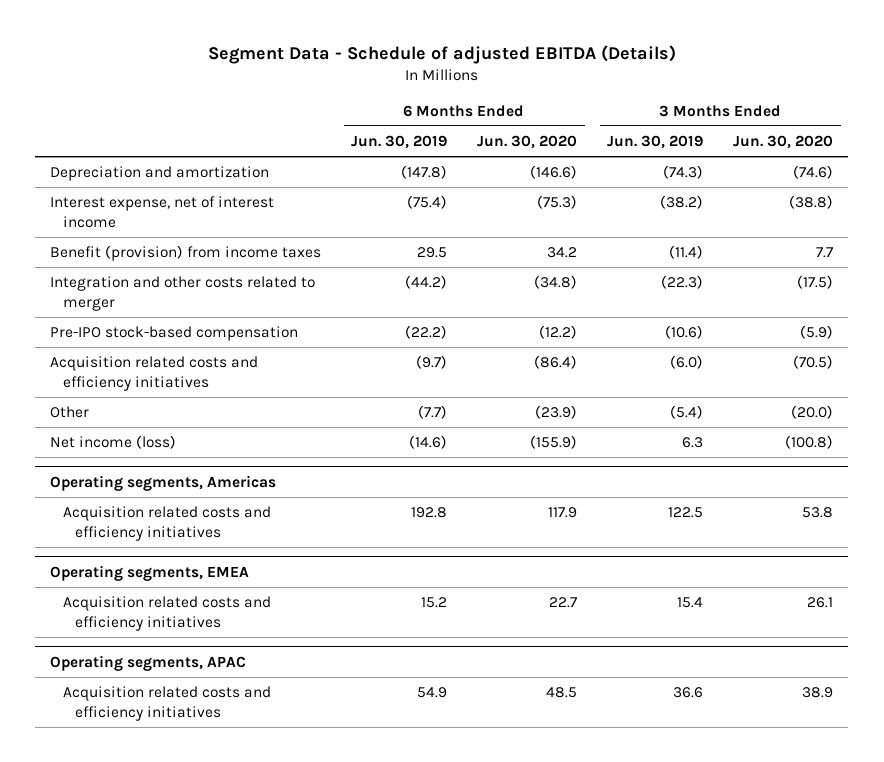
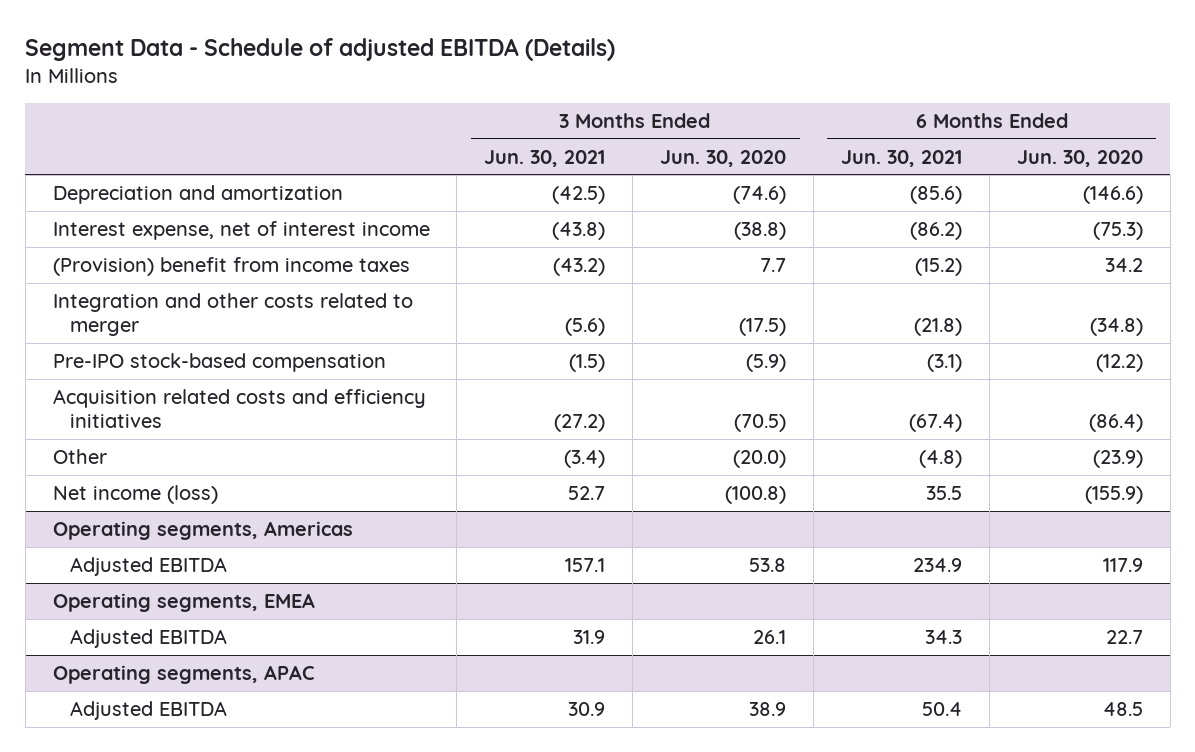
- | 6 Months Ended Jun. 30, 2019 | 6 Months Ended Jun. 30, 2020 | 3 Months Ended Jun. 30, 2019 | 3 Months Ended Jun. 30, 2020
+ | 3 Months Ended Jun. 30, 2021 | 3 Months Ended Jun. 30, 2020 | 6 Months Ended Jun. 30, 2021 | 6 Months Ended Jun. 30, 2020
- Benefit (provision) from income taxes | 29.5 | 34.2 | (11.4) | 7.7
+ (Provision) benefit from income taxes | (43.2) | 7.7 | (15.2) | 34.2
@ Operating segments, Americas
- Acquisition related costs and efficiency initiatives | 192.8 | 117.9 | 122.5 | 53.8
+ Adjusted EBITDA | 157.1 | 53.8 | 234.9 | 117.9
@ Operating segments, EMEA
- Acquisition related costs and efficiency initiatives | 15.2 | 22.7 | 15.4 | 26.1
+ Adjusted EBITDA | 31.9 | 26.1 | 34.3 | 22.7
@ Operating segments, APAC
- Acquisition related costs and efficiency initiatives | 54.9 | 48.5 | 36.6 | 38.9
+ Adjusted EBITDA | 30.9 | 38.9 | 50.4 | 48.5

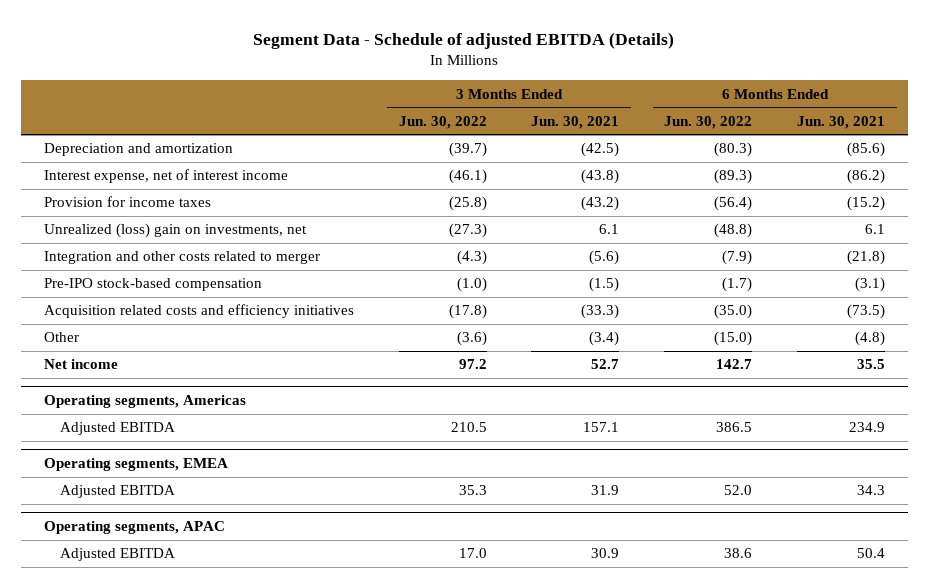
- | 3 Months Ended Jun. 30, 2021 | 3 Months Ended Jun. 30, 2020 | 6 Months Ended Jun. 30, 2021 | 6 Months Ended Jun. 30, 2020
+ | 3 Months Ended Jun. 30, 2022 | 3 Months Ended Jun. 30, 2021 | 6 Months Ended Jun. 30, 2022 | 6 Months Ended Jun. 30, 2021
- (Provision) benefit from income taxes | (43.2) | 7.7 | (15.2) | 34.2
+ Provision for income taxes | (25.8) | (43.2) | (56.4) | (15.2)
+ Unrealized (loss) gain on investments, net | (27.3) | 6.1 | (48.8) | 6.1
- Acquisition related costs and efficiency initiatives | (27.2) | (70.5) | (67.4) | (86.4)
+ Acquisition related costs and efficiency initiatives | (17.8) | (33.3) | (35.0) | (73.5)
- Net income (loss) | 52.7 | (100.8) | 35.5 | (155.9)
+ Net income | 97.2 | 52.7 | 142.7 | 35.5

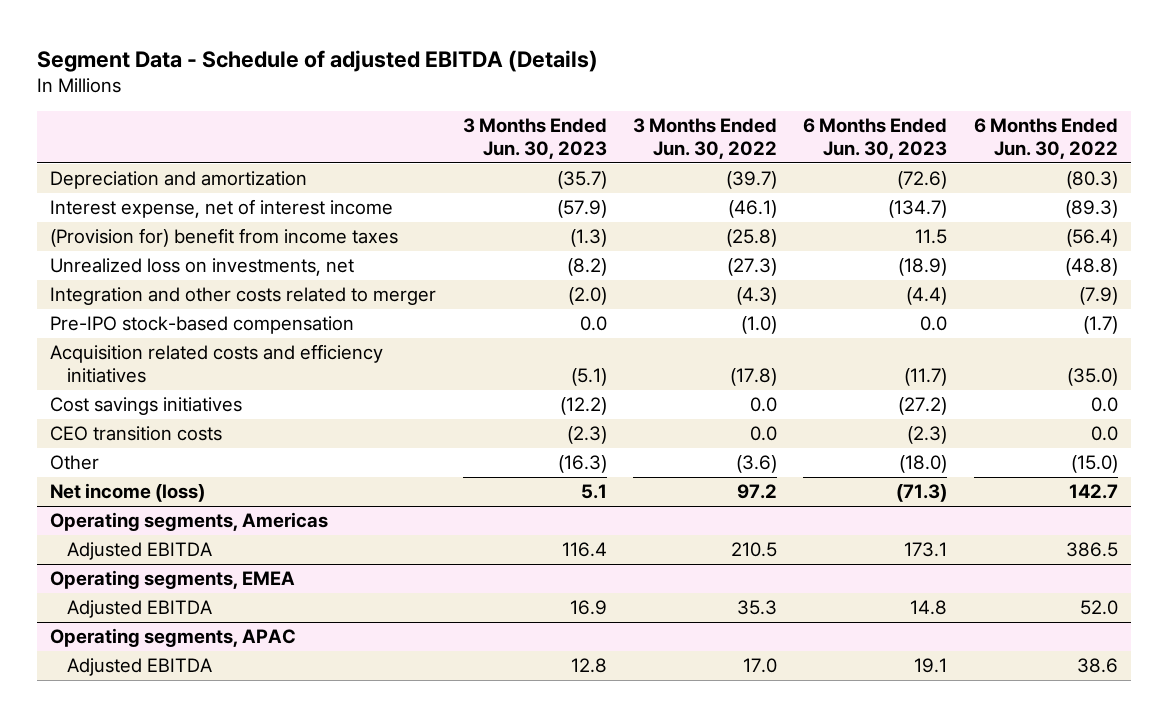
- | 3 Months Ended Jun. 30, 2022 | 3 Months Ended Jun. 30, 2021 | 6 Months Ended Jun. 30, 2022 | 6 Months Ended Jun. 30, 2021
+ | 3 Months Ended Jun. 30, 2023 | 3 Months Ended Jun. 30, 2022 | 6 Months Ended Jun. 30, 2023 | 6 Months Ended Jun. 30, 2022
- Provision for income taxes | (25.8) | (43.2) | (56.4) | (15.2)
- Unrealized (loss) gain on investments, net | (27.3) | 6.1 | (48.8) | 6.1
+ (Provision for) benefit from income taxes | (1.3) | (25.8) | 11.5 | (56.4)
+ Unrealized loss on investments, net | (8.2) | (27.3) | (18.9) | (48.8)
+ Cost savings initiatives | (12.2) | 0.0 | (27.2) | 0.0
+ CEO transition costs | (2.3) | 0.0 | (2.3) | 0.0
- Net income | 97.2 | 52.7 | 142.7 | 35.5
+ Net income (loss) | 5.1 | 97.2 | (71.3) | 142.7

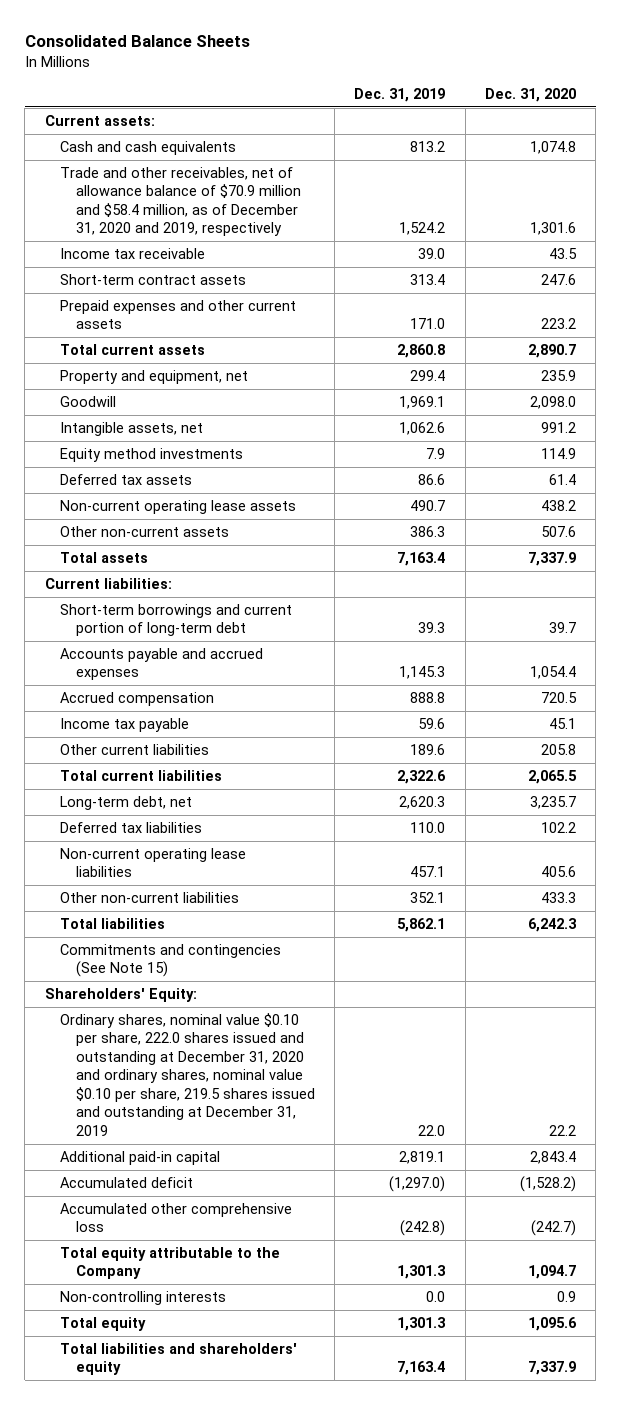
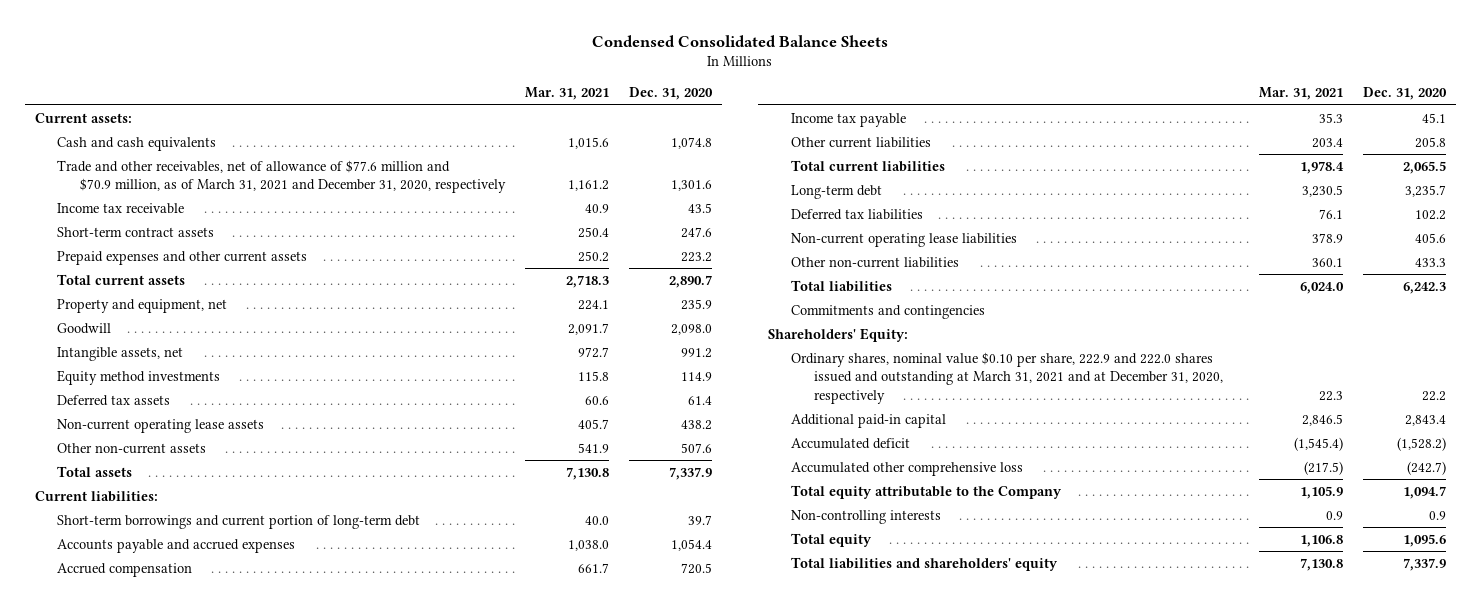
- Consolidated Balance Sheets
+ Condensed Consolidated Balance Sheets
- | Dec. 31, 2019 | Dec. 31, 2020
+ | Mar. 31, 2021 | Dec. 31, 2020
- Trade and other receivables, net of allowance balance of $70.9 million and $58.4 million, as of December 31, 2020 and 2019, respectively | 1,524.2 | 1,301.6
+ Trade and other receivables, net of allowance of $77.6 million and $70.9 million, as of March 31, 2021 and December 31, 2020, respectively | 1,161.2 | 1,301.6
- Long-term debt, net | 2,620.3 | 3,235.7
+ Long-term debt | 3,230.5 | 3,235.7
- Commitments and contingencies (See Note 15)
+ Commitments and contingencies
- Ordinary shares, nominal value $0.10 per share, 222.0 shares issued and outstanding at December 31, 2020 and ordinary shares, nominal value $0.10 per share, 219.5 shares issued and outstanding at December 31, 2019 | 22.0 | 22.2
+ Ordinary shares, nominal value $0.10 per share, 222.9 and 222.0 shares issued and outstanding at March 31, 2021 and at December 31, 2020, respectively | 22.3 | 22.2

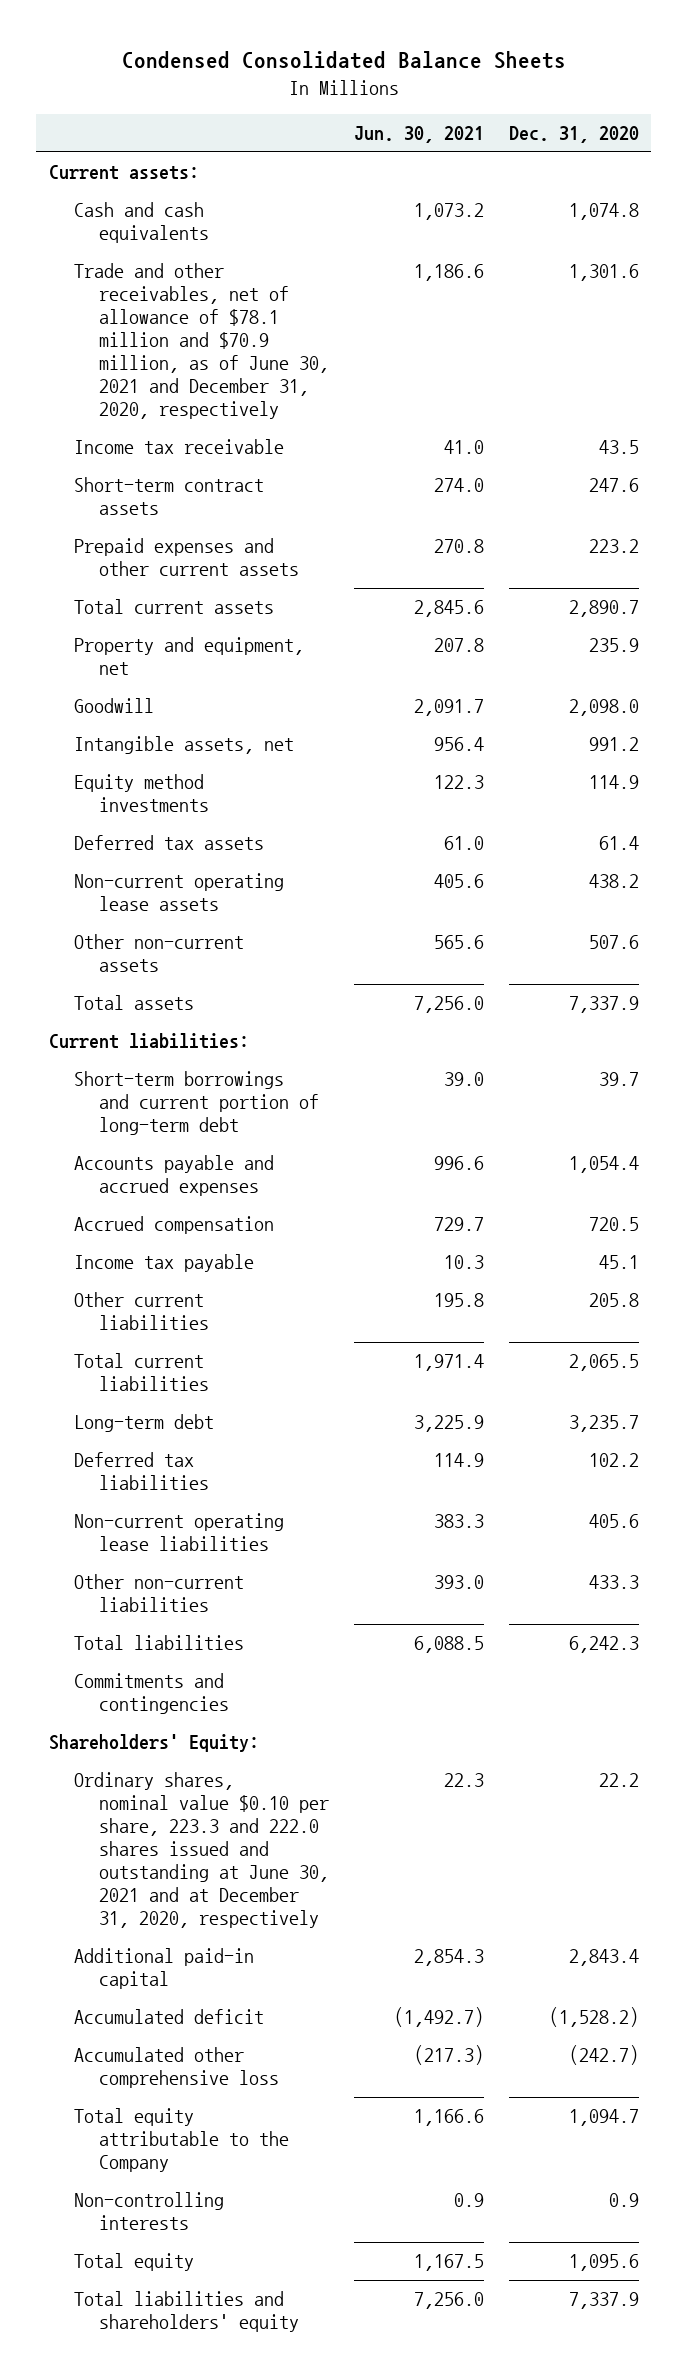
- | Mar. 31, 2021 | Dec. 31, 2020
+ | Jun. 30, 2021 | Dec. 31, 2020
- Trade and other receivables, net of allowance of $77.6 million and $70.9 million, as of March 31, 2021 and December 31, 2020, respectively | 1,161.2 | 1,301.6
+ Trade and other receivables, net of allowance of $78.1 million and $70.9 million, as of June 30, 2021 and December 31, 2020, respectively | 1,186.6 | 1,301.6
- Ordinary shares, nominal value $0.10 per share, 222.9 and 222.0 shares issued and outstanding at March 31, 2021 and at December 31, 2020, respectively | 22.3 | 22.2
+ Ordinary shares, nominal value $0.10 per share, 223.3 and 222.0 shares issued and outstanding at June 30, 2021 and at December 31, 2020, respectively | 22.3 | 22.2

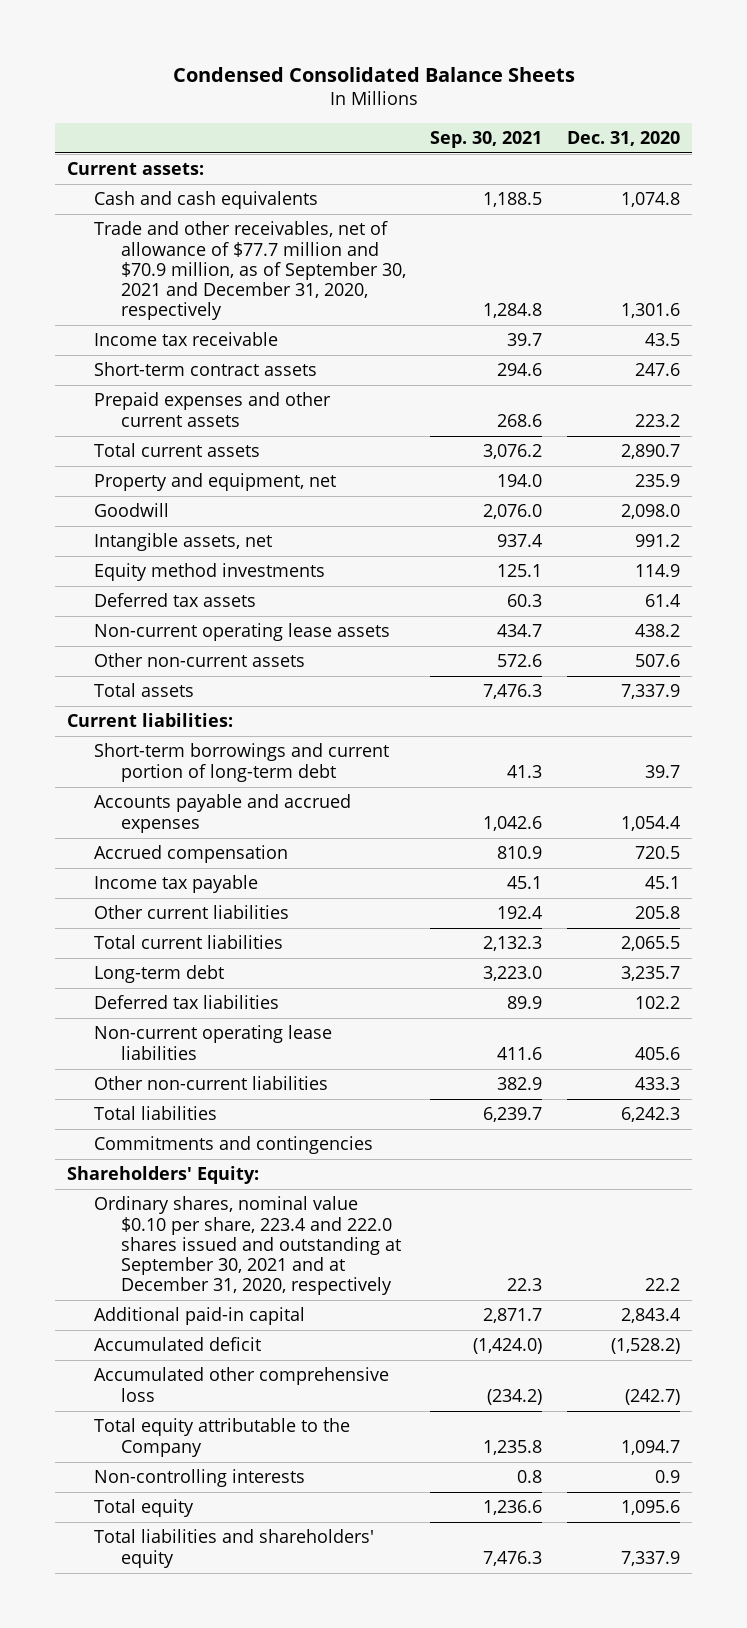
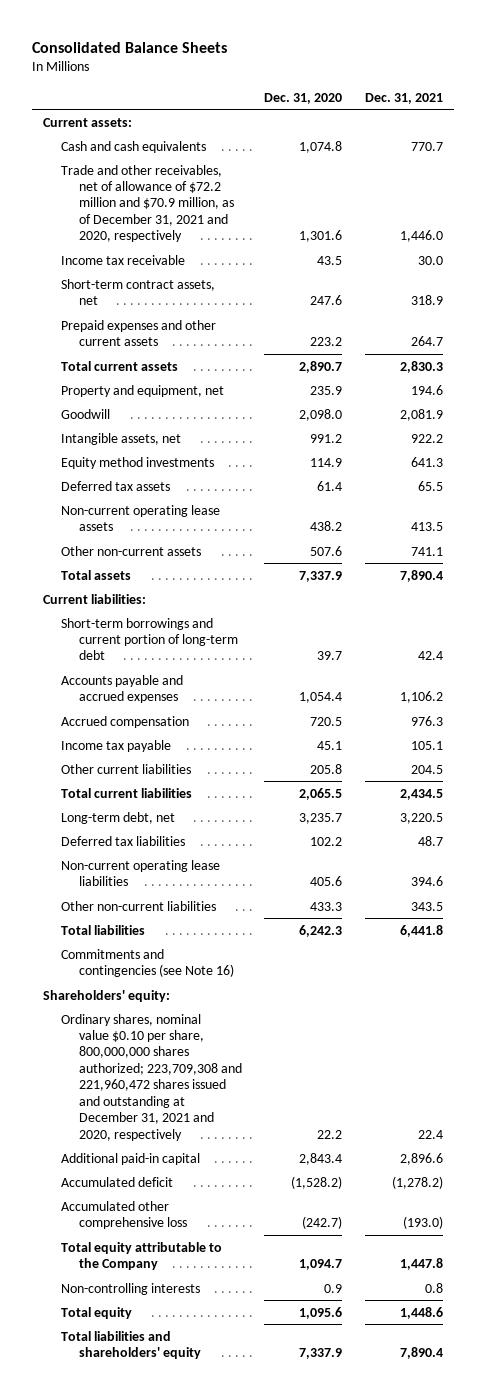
- Condensed Consolidated Balance Sheets
+ Consolidated Balance Sheets
- | Sep. 30, 2021 | Dec. 31, 2020
+ | Dec. 31, 2020 | Dec. 31, 2021
- Trade and other receivables, net of allowance of $77.7 million and $70.9 million, as of September 30, 2021 and December 31, 2020, respectively | 1,284.8 | 1,301.6
+ Trade and other receivables, net of allowance of $72.2 million and $70.9 million, as of December 31, 2021 and 2020, respectively | 1,301.6 | 1,446.0
- Short-term contract assets | 294.6 | 247.6
+ Short-term contract assets, net | 247.6 | 318.9
- Long-term debt | 3,223.0 | 3,235.7
+ Long-term debt, net | 3,235.7 | 3,220.5
- Commitments and contingencies
- Shareholders' Equity:
- Ordinary shares, nominal value $0.10 per share, 223.4 and 222.0 shares issued and outstanding at September 30, 2021 and at December 31, 2020, respectively | 22.3 | 22.2
+ Commitments and contingencies (see Note 16)
+ Shareholders' equity:
+ Ordinary shares, nominal value $0.10 per share, 800,000,000 shares authorized; 223,709,308 and 221,960,472 shares issued and outstanding at December 31, 2021 and 2020, respectively | 22.2 | 22.4

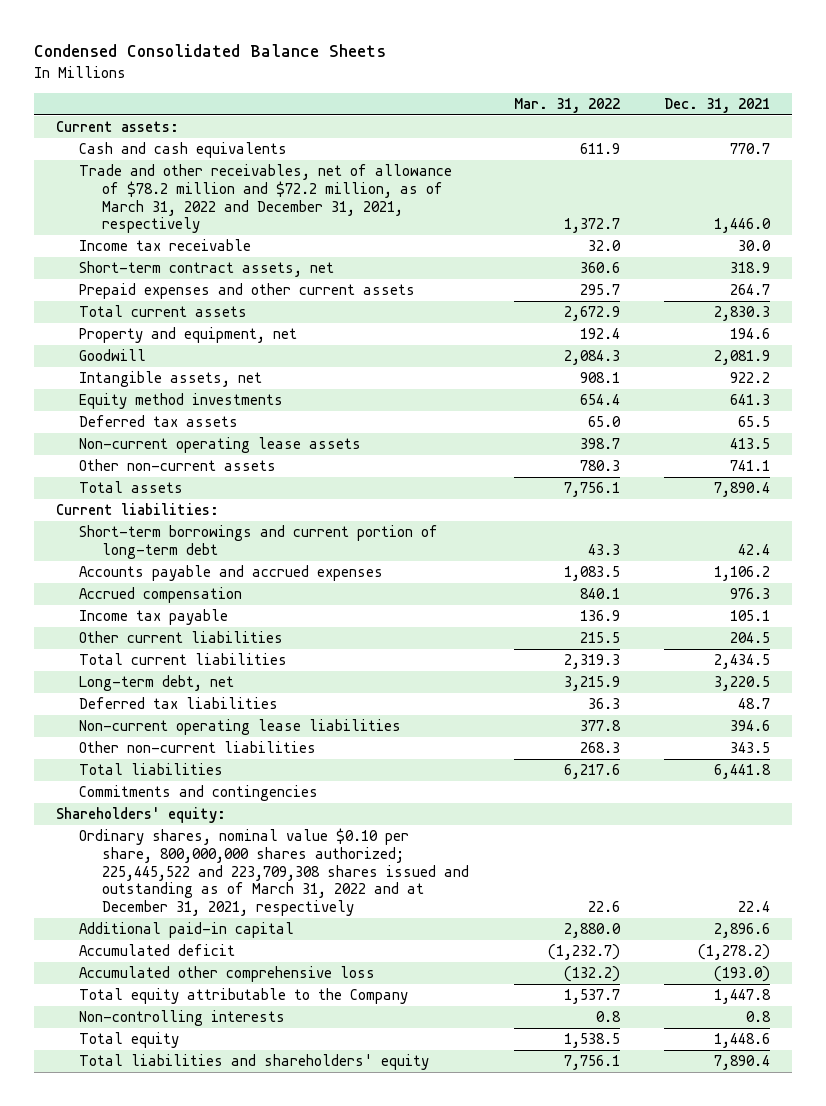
- Consolidated Balance Sheets
+ Condensed Consolidated Balance Sheets
- | Dec. 31, 2020 | Dec. 31, 2021
+ | Mar. 31, 2022 | Dec. 31, 2021
- Trade and other receivables, net of allowance of $72.2 million and $70.9 million, as of December 31, 2021 and 2020, respectively | 1,301.6 | 1,446.0
+ Trade and other receivables, net of allowance of $78.2 million and $72.2 million, as of March 31, 2022 and December 31, 2021, respectively | 1,372.7 | 1,446.0
- Commitments and contingencies (see Note 16)
+ Commitments and contingencies
- Ordinary shares, nominal value $0.10 per share, 800,000,000 shares authorized; 223,709,308 and 221,960,472 shares issued and outstanding at December 31, 2021 and 2020, respectively | 22.2 | 22.4
+ Ordinary shares, nominal value $0.10 per share, 800,000,000 shares authorized; 225,445,522 and 223,709,308 shares issued and outstanding as of March 31, 2022 and at December 31, 2021, respectively | 22.6 | 22.4

